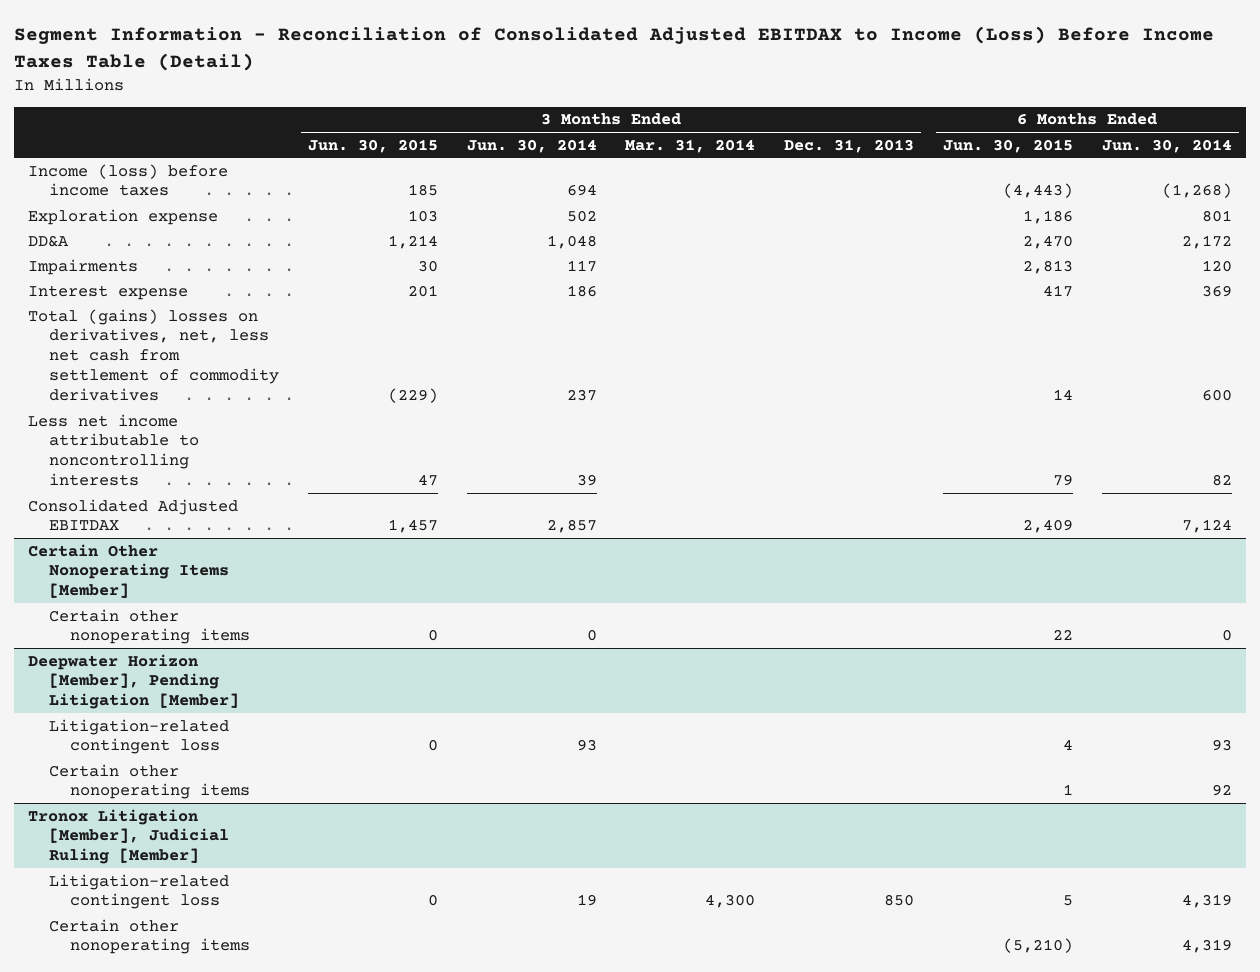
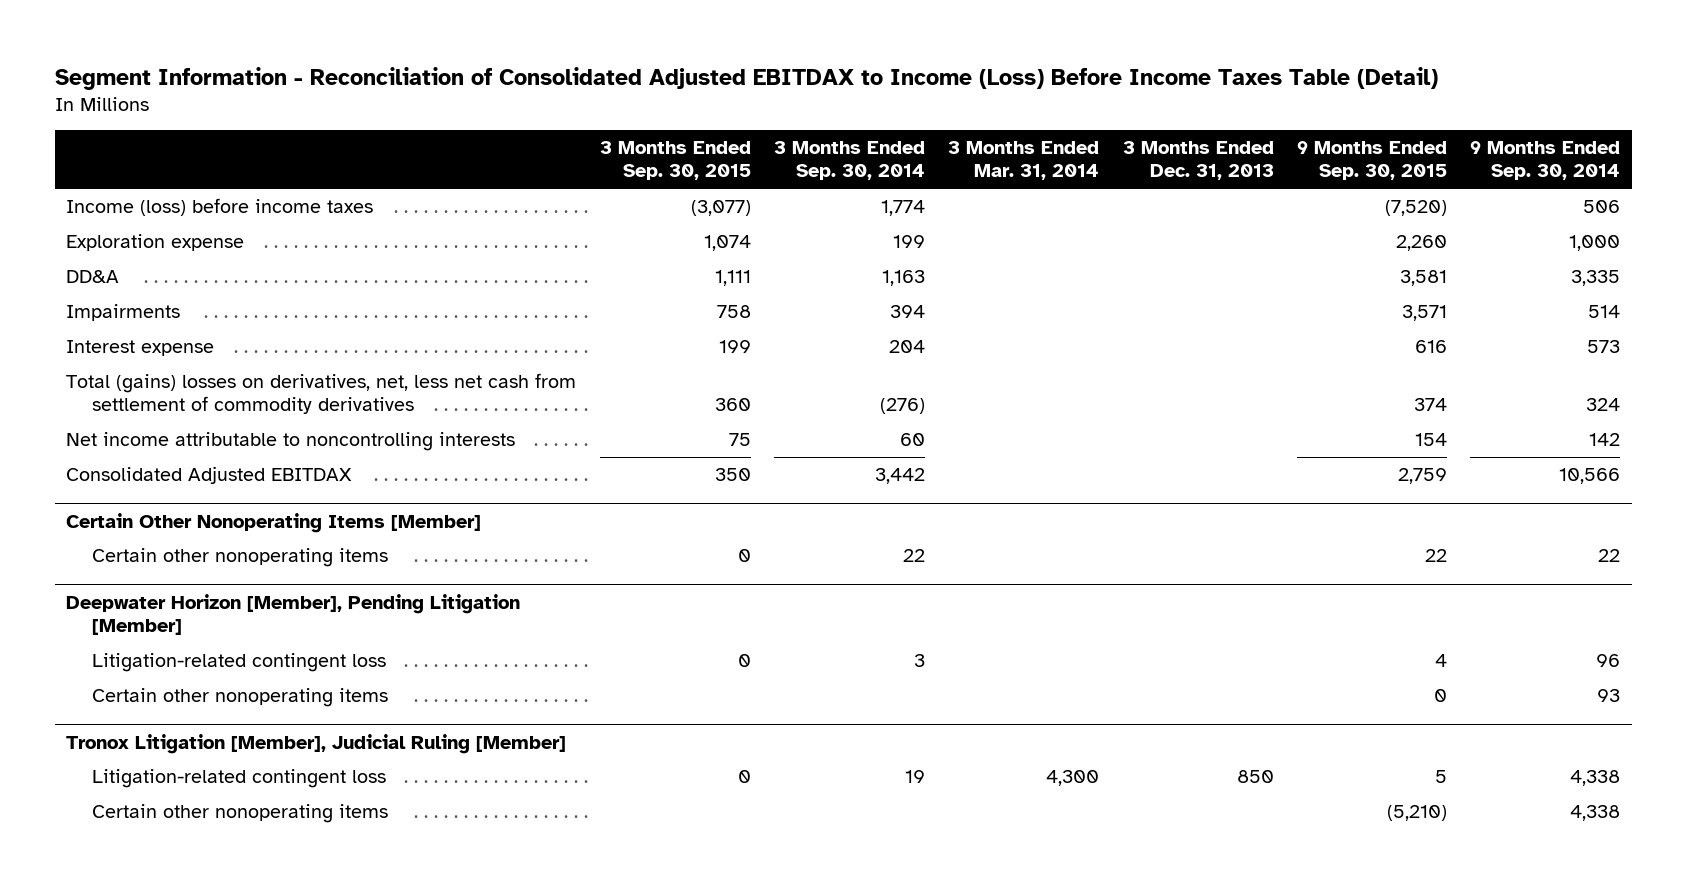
- | 3 Months Ended Jun. 30, 2015 | 3 Months Ended Jun. 30, 2014 | 3 Months Ended Mar. 31, 2014 | 3 Months Ended Dec. 31, 2013 | 6 Months Ended Jun. 30, 2015 | 6 Months Ended Jun. 30, 2014
+ | 3 Months Ended Sep. 30, 2015 | 3 Months Ended Sep. 30, 2014 | 3 Months Ended Mar. 31, 2014 | 3 Months Ended Dec. 31, 2013 | 9 Months Ended Sep. 30, 2015 | 9 Months Ended Sep. 30, 2014
- Less net income attributable to noncontrolling interests | 47 | 39 | | | 79 | 82
+ Net income attributable to noncontrolling interests | 75 | 60 | | | 154 | 142

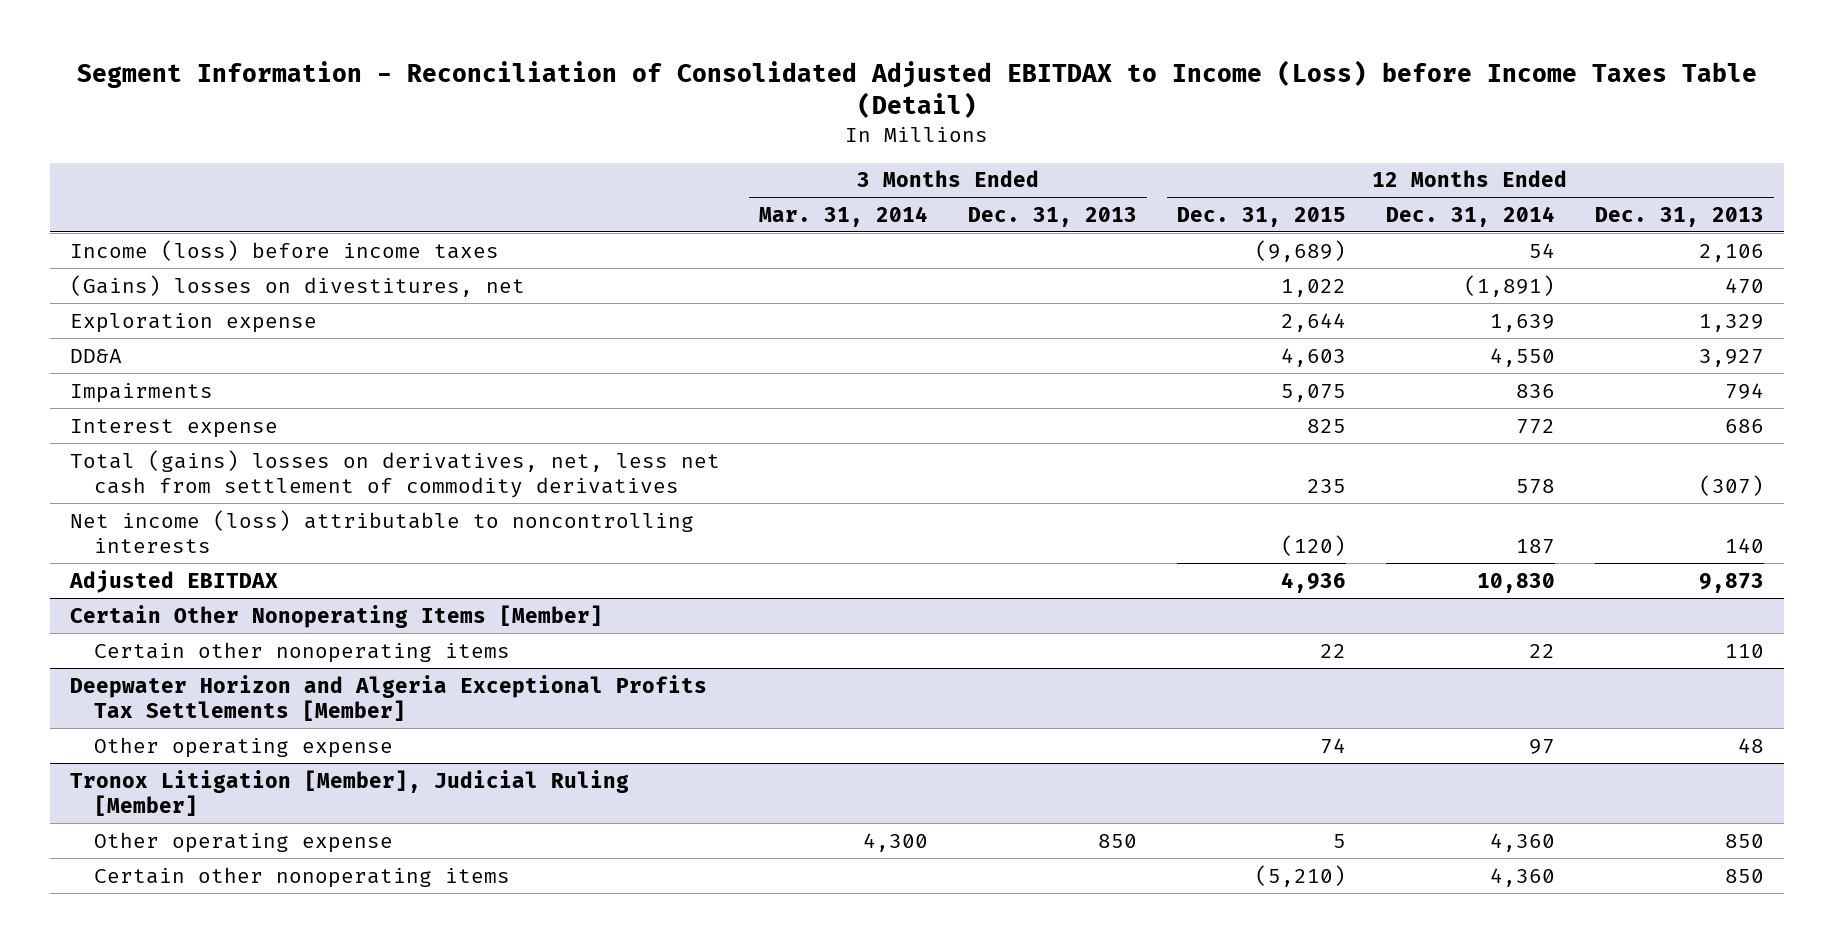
- Segment Information - Reconciliation of Consolidated Adjusted EBITDAX to Income (Loss) Before Income Taxes Table (Detail)
+ Segment Information - Reconciliation of Consolidated Adjusted EBITDAX to Income (Loss) before Income Taxes Table (Detail)
- | 3 Months Ended Sep. 30, 2015 | 3 Months Ended Sep. 30, 2014 | 3 Months Ended Mar. 31, 2014 | 3 Months Ended Dec. 31, 2013 | 9 Months Ended Sep. 30, 2015 | 9 Months Ended Sep. 30, 2014
+ | 3 Months Ended Mar. 31, 2014 | 3 Months Ended Dec. 31, 2013 | 12 Months Ended Dec. 31, 2015 | 12 Months Ended Dec. 31, 2014 | 12 Months Ended Dec. 31, 2013
+ (Gains) losses on divestitures, net | | | 1,022 | (1,891) | 470
- Net income attributable to noncontrolling interests | 75 | 60 | | | 154 | 142
- Consolidated Adjusted EBITDAX | 350 | 3,442 | | | 2,759 | 10,566
+ Net income (loss) attributable to noncontrolling interests | | | (120) | 187 | 140
+ Adjusted EBITDAX | | | 4,936 | 10,830 | 9,873
- Deepwater Horizon [Member], Pending Litigation [Member]
- Litigation-related contingent loss | 0 | 3 | | | 4 | 96
- Certain other nonoperating items | | | | | 0 | 93
+ Deepwater Horizon and Algeria Exceptional Profits Tax Settlements [Member]
+ Other operating expense | | | 74 | 97 | 48
@ Tronox Litigation [Member], Judicial Ruling [Member]
- Litigation-related contingent loss | 0 | 19 | 4,300 | 850 | 5 | 4,338
+ Other operating expense | 4,300 | 850 | 5 | 4,360 | 850

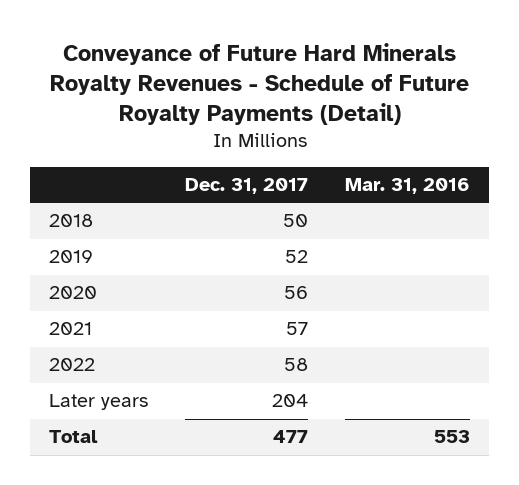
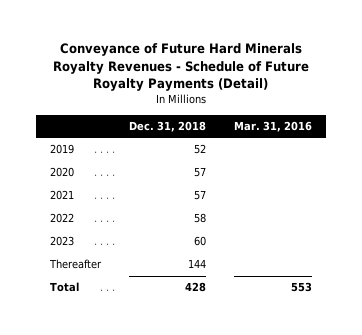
- | Dec. 31, 2017 | Mar. 31, 2016
+ | Dec. 31, 2018 | Mar. 31, 2016
- 2018 | 50 |
- Later years | 204 |
+ 2023 | 60 |
+ Thereafter | 144 |

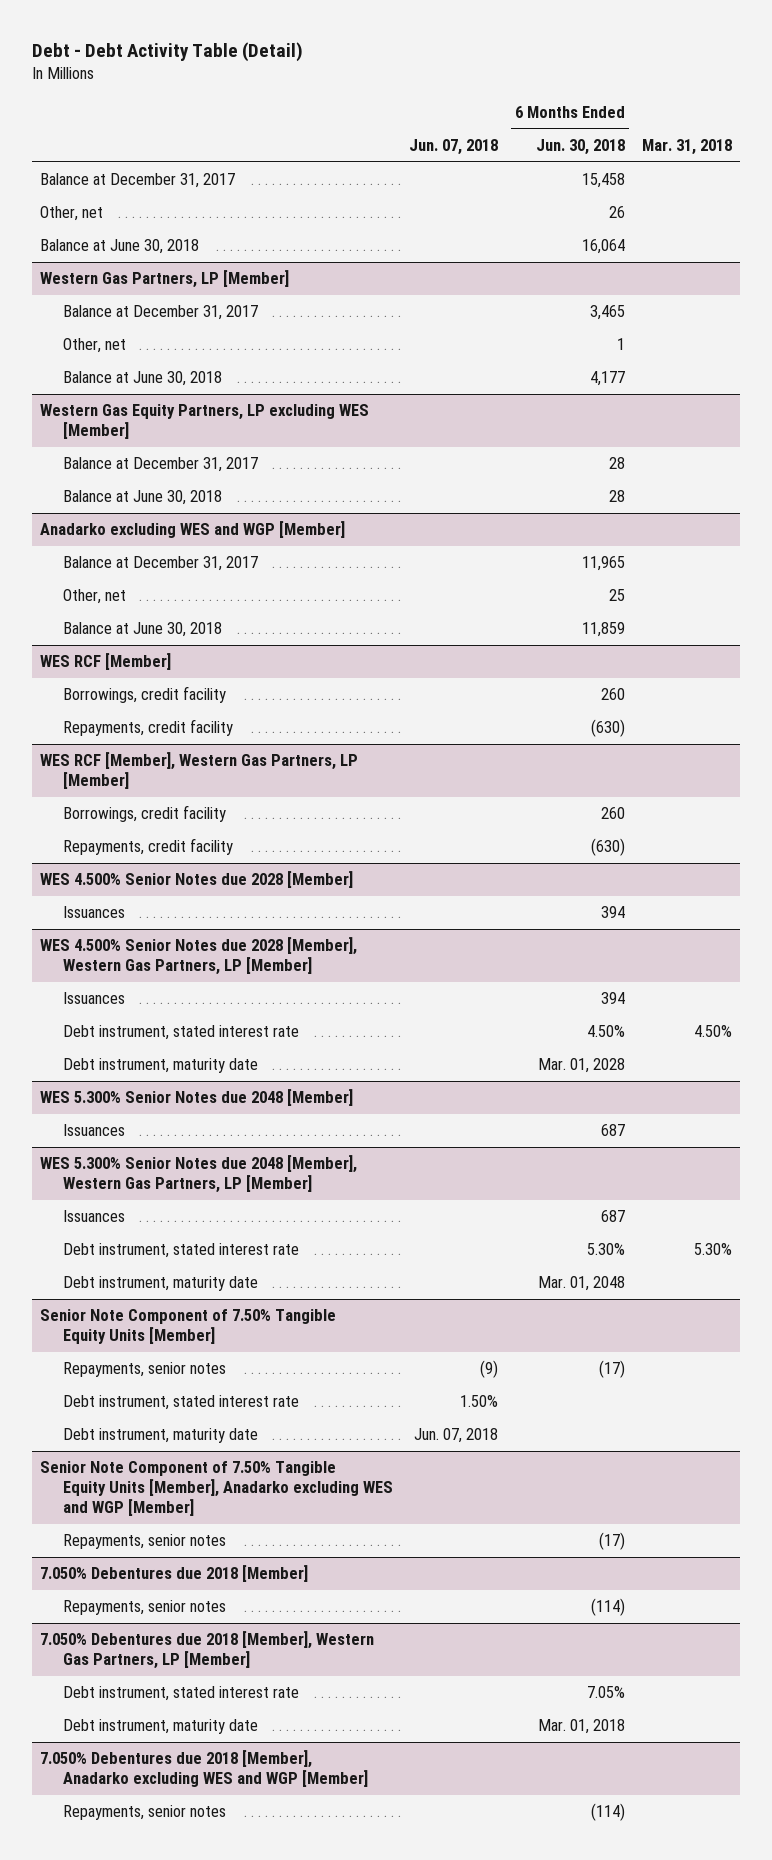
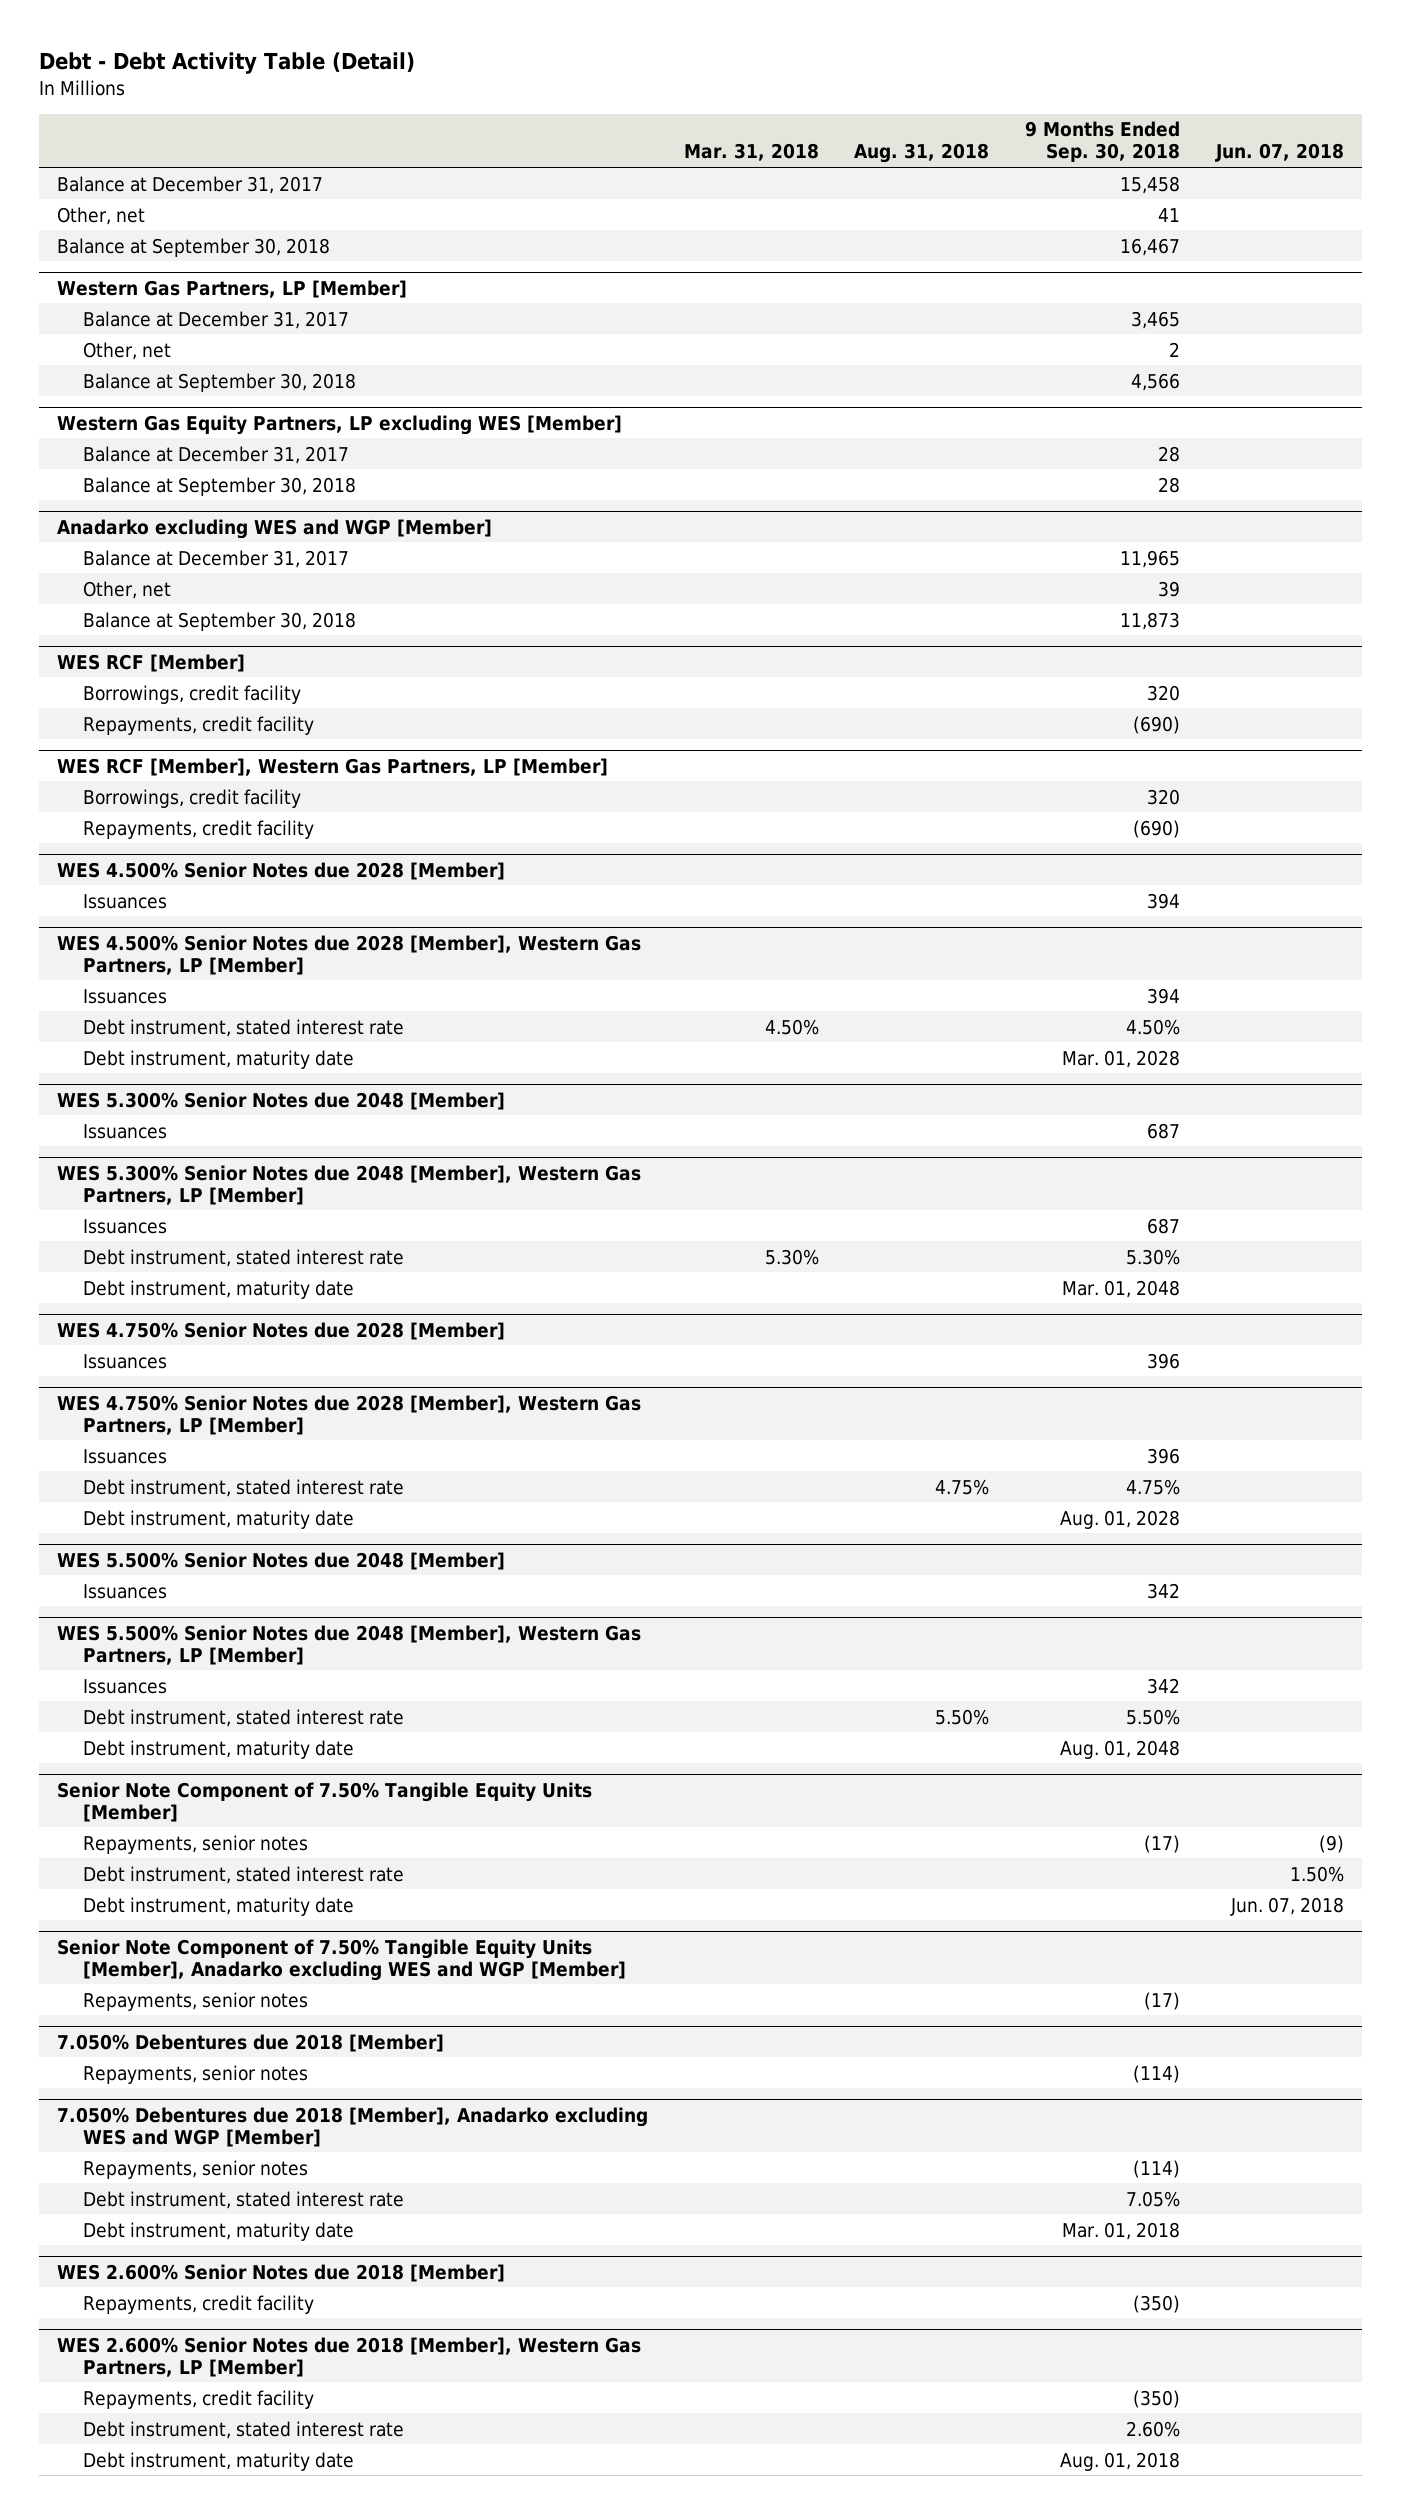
- | Jun. 07, 2018 | 6 Months Ended Jun. 30, 2018 | Mar. 31, 2018
+ | Mar. 31, 2018 | Aug. 31, 2018 | 9 Months Ended Sep. 30, 2018 | Jun. 07, 2018
- Balance at June 30, 2018 | | 16,064 |
+ Balance at September 30, 2018 | | | 16,467 |
@ Western Gas Partners, LP [Member]
- Balance at June 30, 2018 | | 4,177 |
+ Balance at September 30, 2018 | | | 4,566 |
@ Western Gas Equity Partners, LP excluding WES [Member]
- Balance at June 30, 2018 | | 28 |
+ Balance at September 30, 2018 | | | 28 |
@ Anadarko excluding WES and WGP [Member]
- Balance at June 30, 2018 | | 11,859 |
+ Balance at September 30, 2018 | | | 11,873 |
+ WES 4.750% Senior Notes due 2028 [Member]
+ Issuances | | | 396 |
+ WES 4.750% Senior Notes due 2028 [Member], Western Gas Partners, LP [Member]
+ Issuances | | | 396 |
+ Debt instrument, stated interest rate | | 4.75% | 4.75% |
+ Debt instrument, maturity date | | | Aug. 01, 2028 |
+ WES 5.500% Senior Notes due 2048 [Member]
+ Issuances | | | 342 |
+ WES 5.500% Senior Notes due 2048 [Member], Western Gas Partners, LP [Member]
+ Issuances | | | 342 |
+ Debt instrument, stated interest rate | | 5.50% | 5.50% |
+ Debt instrument, maturity date | | | Aug. 01, 2048 |
- 7.050% Debentures due 2018 [Member], Western Gas Partners, LP [Member]
- Debt instrument, stated interest rate | | 7.05% |
- Debt instrument, maturity date | | Mar. 01, 2018 |
@ 7.050% Debentures due 2018 [Member], Anadarko excluding WES and WGP [Member]
+ Debt instrument, stated interest rate | | | 7.05% |
+ Debt instrument, maturity date | | | Mar. 01, 2018 |
+ WES 2.600% Senior Notes due 2018 [Member]
+ Repayments, credit facility | | | (350) |
+ WES 2.600% Senior Notes due 2018 [Member], Western Gas Partners, LP [Member]
+ Repayments, credit facility | | | (350) |
+ Debt instrument, stated interest rate | | | 2.60% |
+ Debt instrument, maturity date | | | Aug. 01, 2018 |

